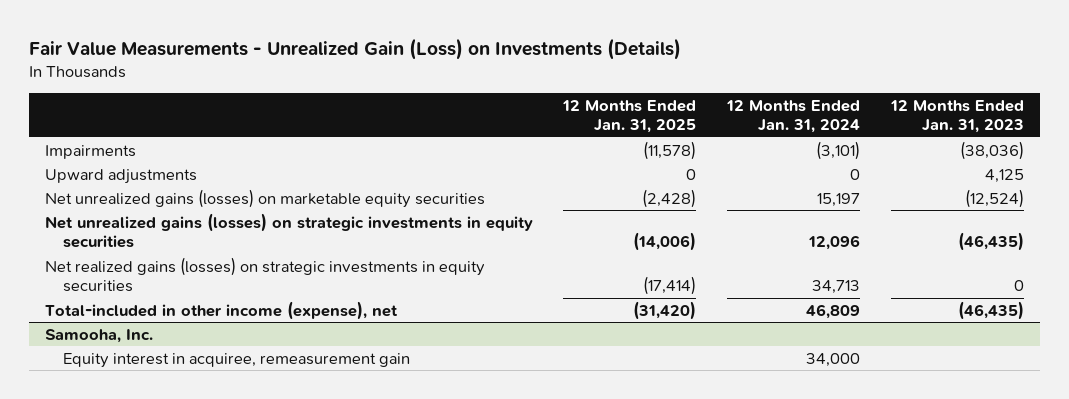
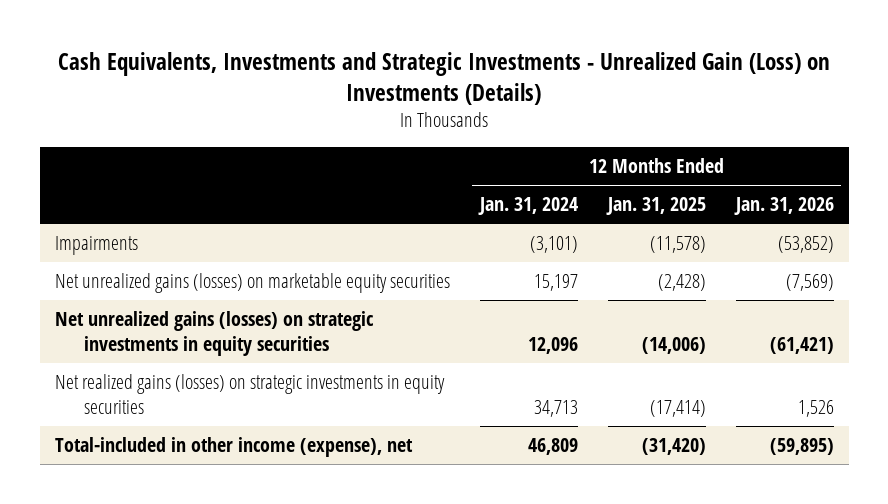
- Fair Value Measurements - Unrealized Gain (Loss) on Investments (Details)
+ Cash Equivalents, Investments and Strategic Investments - Unrealized Gain (Loss) on Investments (Details)
- | 12 Months Ended Jan. 31, 2025 | 12 Months Ended Jan. 31, 2024 | 12 Months Ended Jan. 31, 2023
+ | 12 Months Ended Jan. 31, 2024 | 12 Months Ended Jan. 31, 2025 | 12 Months Ended Jan. 31, 2026
- Upward adjustments | 0 | 0 | 4,125
- Samooha, Inc.
- Equity interest in acquiree, remeasurement gain | | 34,000 |

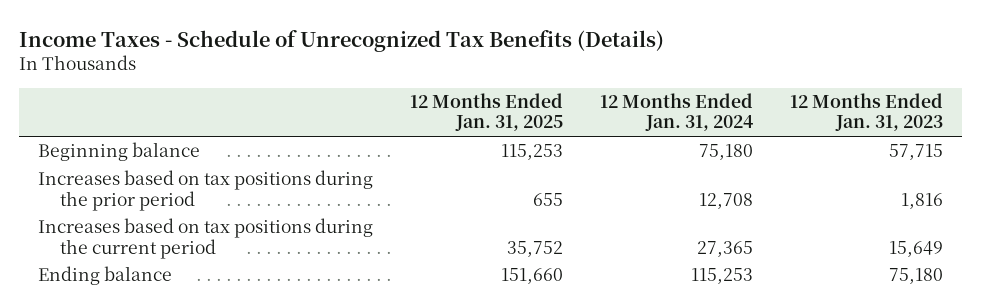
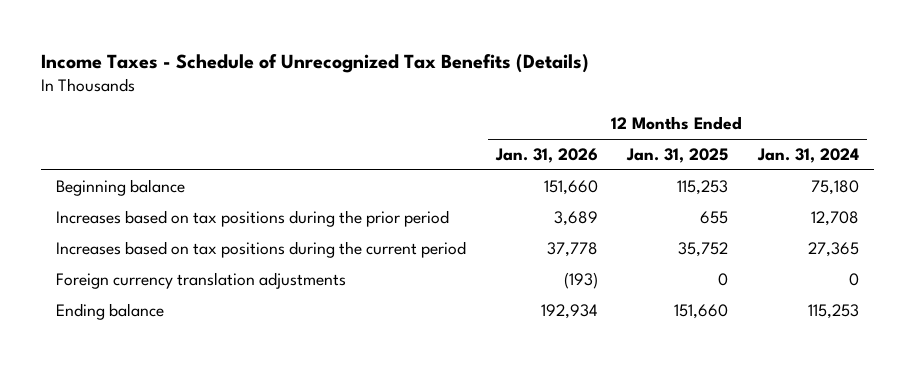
- | 12 Months Ended Jan. 31, 2025 | 12 Months Ended Jan. 31, 2024 | 12 Months Ended Jan. 31, 2023
+ | 12 Months Ended Jan. 31, 2026 | 12 Months Ended Jan. 31, 2025 | 12 Months Ended Jan. 31, 2024
+ Foreign currency translation adjustments | (193) | 0 | 0

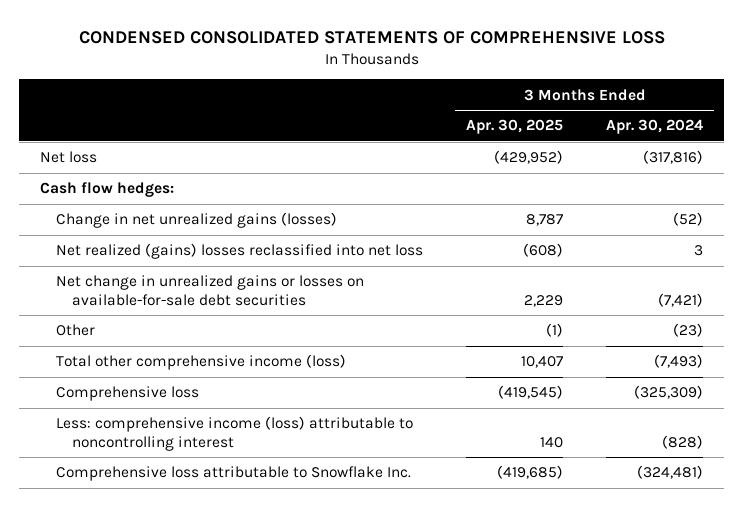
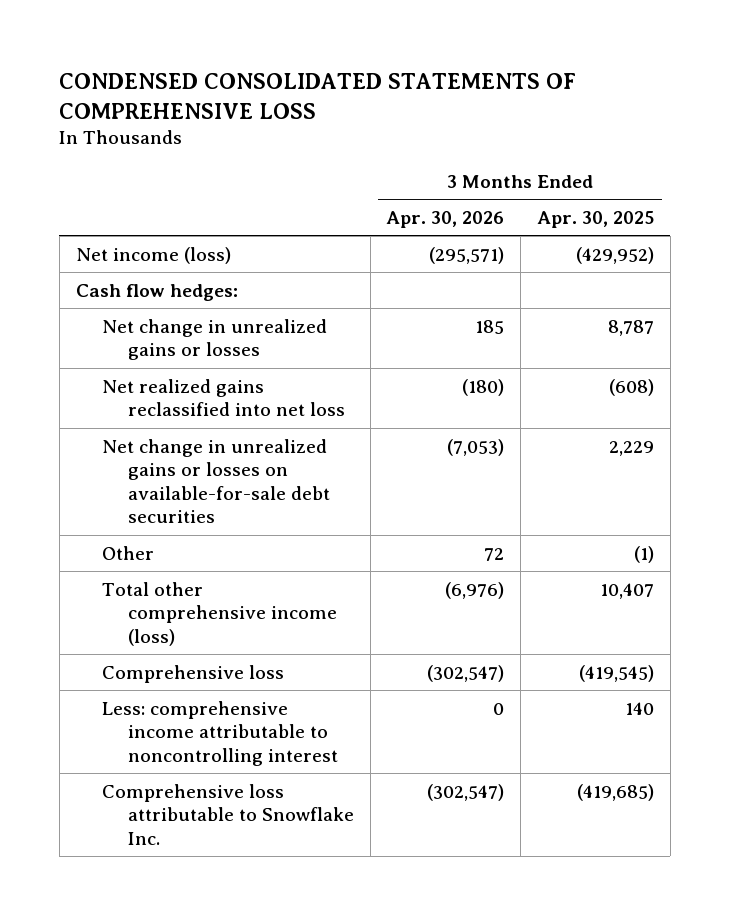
- | 3 Months Ended Apr. 30, 2025 | 3 Months Ended Apr. 30, 2024
+ | 3 Months Ended Apr. 30, 2026 | 3 Months Ended Apr. 30, 2025
- Net loss | (429,952) | (317,816)
+ Net income (loss) | (295,571) | (429,952)
- Change in net unrealized gains (losses) | 8,787 | (52)
- Net realized (gains) losses reclassified into net loss | (608) | 3
+ Net change in unrealized gains or losses | 185 | 8,787
+ Net realized gains reclassified into net loss | (180) | (608)
- Less: comprehensive income (loss) attributable to noncontrolling interest | 140 | (828)
+ Less: comprehensive income attributable to noncontrolling interest | 0 | 140

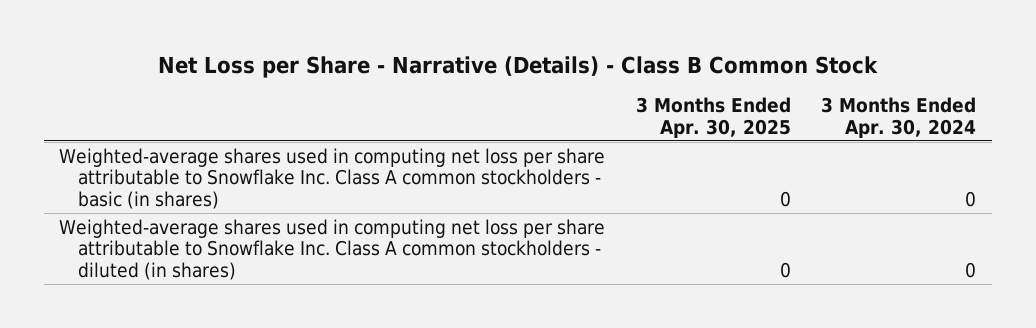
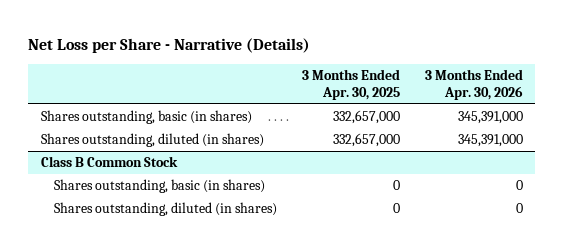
- Net Loss per Share - Narrative (Details) - Class B Common Stock
+ Net Loss per Share - Narrative (Details)
- | 3 Months Ended Apr. 30, 2025 | 3 Months Ended Apr. 30, 2024
+ | 3 Months Ended Apr. 30, 2025 | 3 Months Ended Apr. 30, 2026
- Weighted-average shares used in computing net loss per share attributable to Snowflake Inc. Class A common stockholders - basic (in shares) | 0 | 0
- Weighted-average shares used in computing net loss per share attributable to Snowflake Inc. Class A common stockholders - diluted (in shares) | 0 | 0
+ Shares outstanding, basic (in shares) | 332,657,000 | 345,391,000
+ Shares outstanding, diluted (in shares) | 332,657,000 | 345,391,000
+ Class B Common Stock
+ Shares outstanding, basic (in shares) | 0 | 0
+ Shares outstanding, diluted (in shares) | 0 | 0

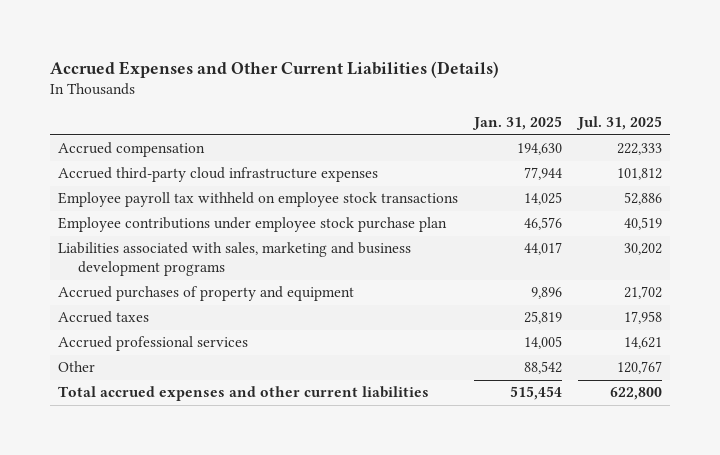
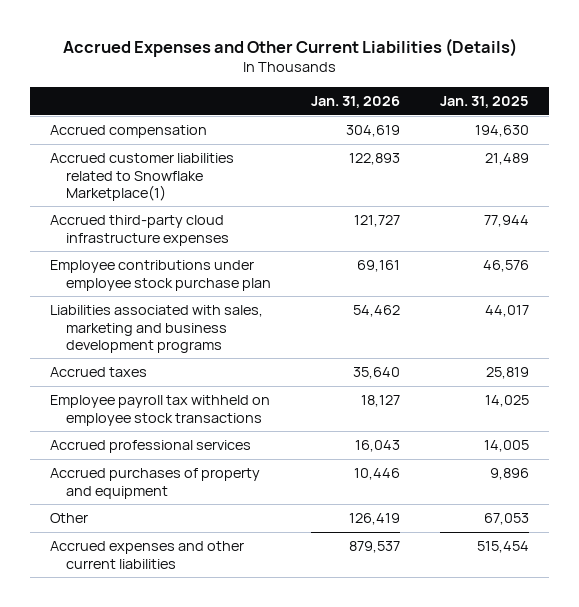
- | Jan. 31, 2025 | Jul. 31, 2025
+ | Jan. 31, 2026 | Jan. 31, 2025
+ Accrued customer liabilities related to Snowflake Marketplace(1) | 122,893 | 21,489
moved down: Employee payroll tax withheld on employee stock transactions | 18,127 | 14,025
- Other | 88,542 | 120,767
- Total accrued expenses and other current liabilities | 515,454 | 622,800
moved down: Accrued purchases of property and equipment | 10,446 | 9,896
+ Other | 126,419 | 67,053
+ Accrued expenses and other current liabilities | 879,537 | 515,454

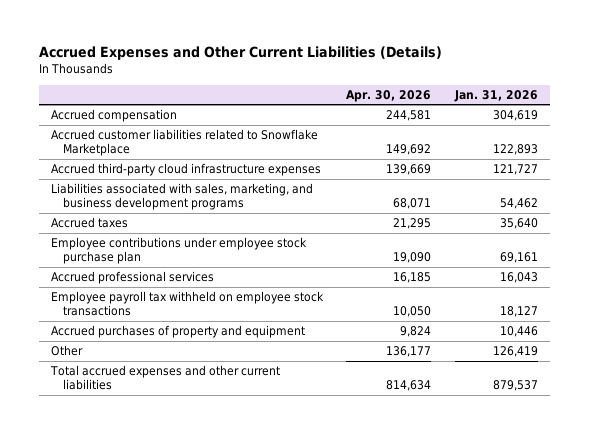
- | Jan. 31, 2026 | Jan. 31, 2025
+ | Apr. 30, 2026 | Jan. 31, 2026
- Accrued customer liabilities related to Snowflake Marketplace(1) | 122,893 | 21,489
+ Accrued customer liabilities related to Snowflake Marketplace | 149,692 | 122,893
- Liabilities associated with sales, marketing and business development programs | 54,462 | 44,017
+ Liabilities associated with sales, marketing, and business development programs | 68,071 | 54,462
moved down: Employee contributions under employee stock purchase plan | 19,090 | 69,161
moved down: Employee payroll tax withheld on employee stock transactions | 10,050 | 18,127
- Accrued expenses and other current liabilities | 879,537 | 515,454
+ Total accrued expenses and other current liabilities | 814,634 | 879,537

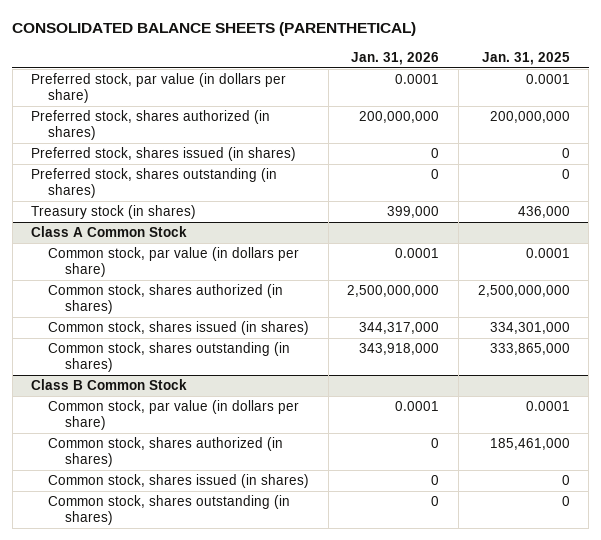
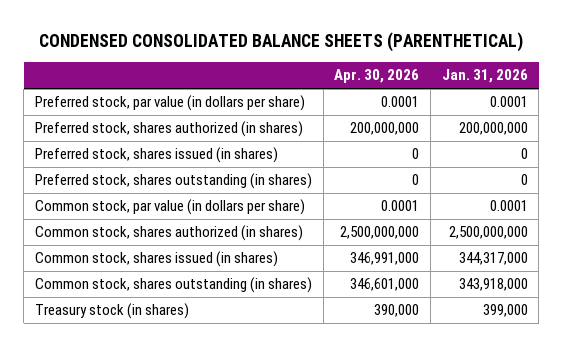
- CONSOLIDATED BALANCE SHEETS (PARENTHETICAL)
+ CONDENSED CONSOLIDATED BALANCE SHEETS (PARENTHETICAL)
- | Jan. 31, 2026 | Jan. 31, 2025
+ | Apr. 30, 2026 | Jan. 31, 2026
- Class A Common Stock
- Class B Common Stock
- Common stock, par value (in dollars per share) | 0.0001 | 0.0001
- Common stock, shares authorized (in shares) | 0 | 185,461,000
- Common stock, shares issued (in shares) | 0 | 0
- Common stock, shares outstanding (in shares) | 0 | 0
moved down: Treasury stock (in shares) | 390,000 | 399,000

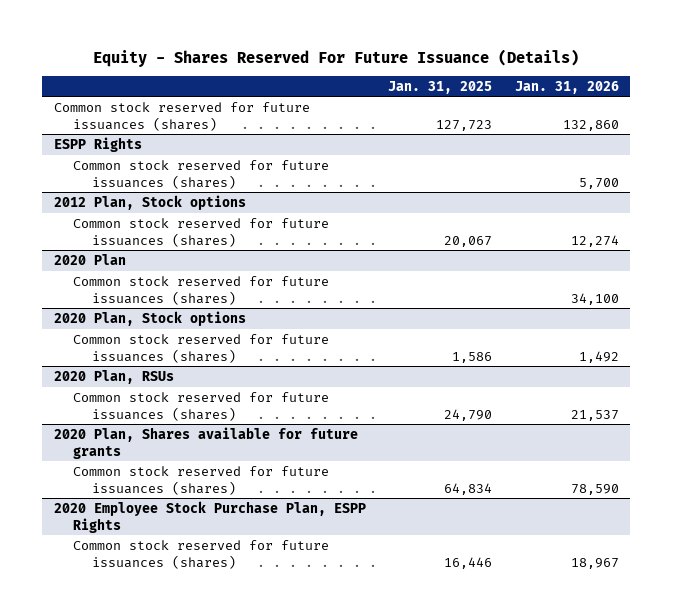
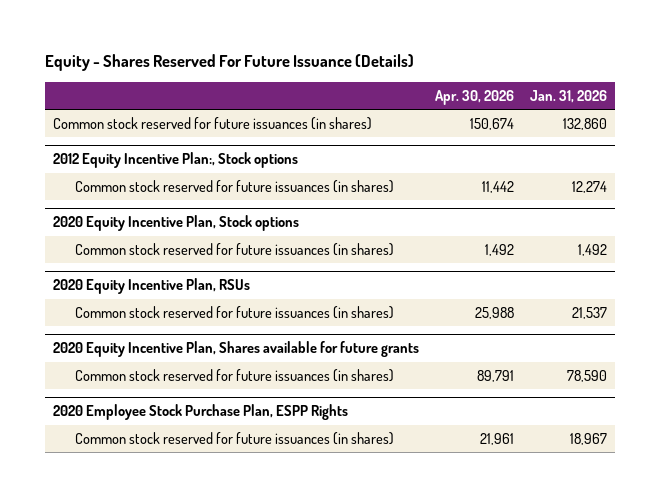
- | Jan. 31, 2025 | Jan. 31, 2026
+ | Apr. 30, 2026 | Jan. 31, 2026
- Common stock reserved for future issuances (shares) | 127,723 | 132,860
- ESPP Rights
- Common stock reserved for future issuances (shares) | | 5,700
- 2012 Plan, Stock options
- Common stock reserved for future issuances (shares) | 20,067 | 12,274
- 2020 Plan
- Common stock reserved for future issuances (shares) | | 34,100
- 2020 Plan, Stock options
- Common stock reserved for future issuances (shares) | 1,586 | 1,492
- 2020 Plan, RSUs
- Common stock reserved for future issuances (shares) | 24,790 | 21,537
- 2020 Plan, Shares available for future grants
- Common stock reserved for future issuances (shares) | 64,834 | 78,590
+ Common stock reserved for future issuances (in shares) | 150,674 | 132,860
+ 2012 Equity Incentive Plan:, Stock options
+ Common stock reserved for future issuances (in shares) | 11,442 | 12,274
+ 2020 Equity Incentive Plan, Stock options
+ Common stock reserved for future issuances (in shares) | 1,492 | 1,492
+ 2020 Equity Incentive Plan, RSUs
+ Common stock reserved for future issuances (in shares) | 25,988 | 21,537
+ 2020 Equity Incentive Plan, Shares available for future grants
+ Common stock reserved for future issuances (in shares) | 89,791 | 78,590
@ 2020 Employee Stock Purchase Plan, ESPP Rights
- Common stock reserved for future issuances (shares) | 16,446 | 18,967
+ Common stock reserved for future issuances (in shares) | 21,961 | 18,967

